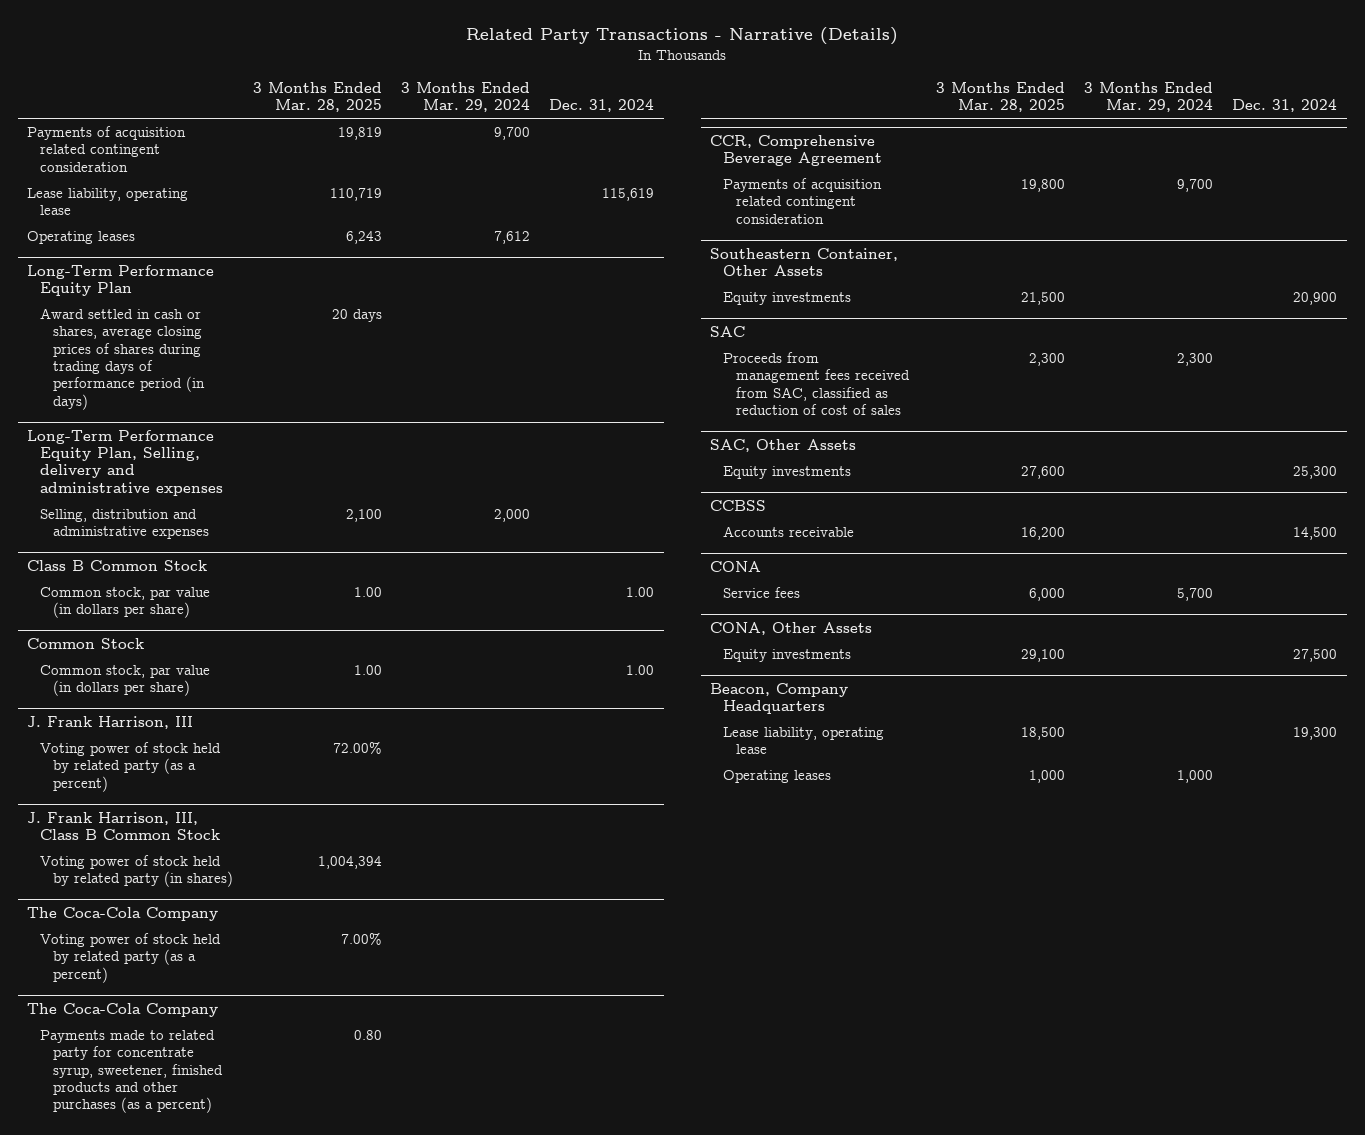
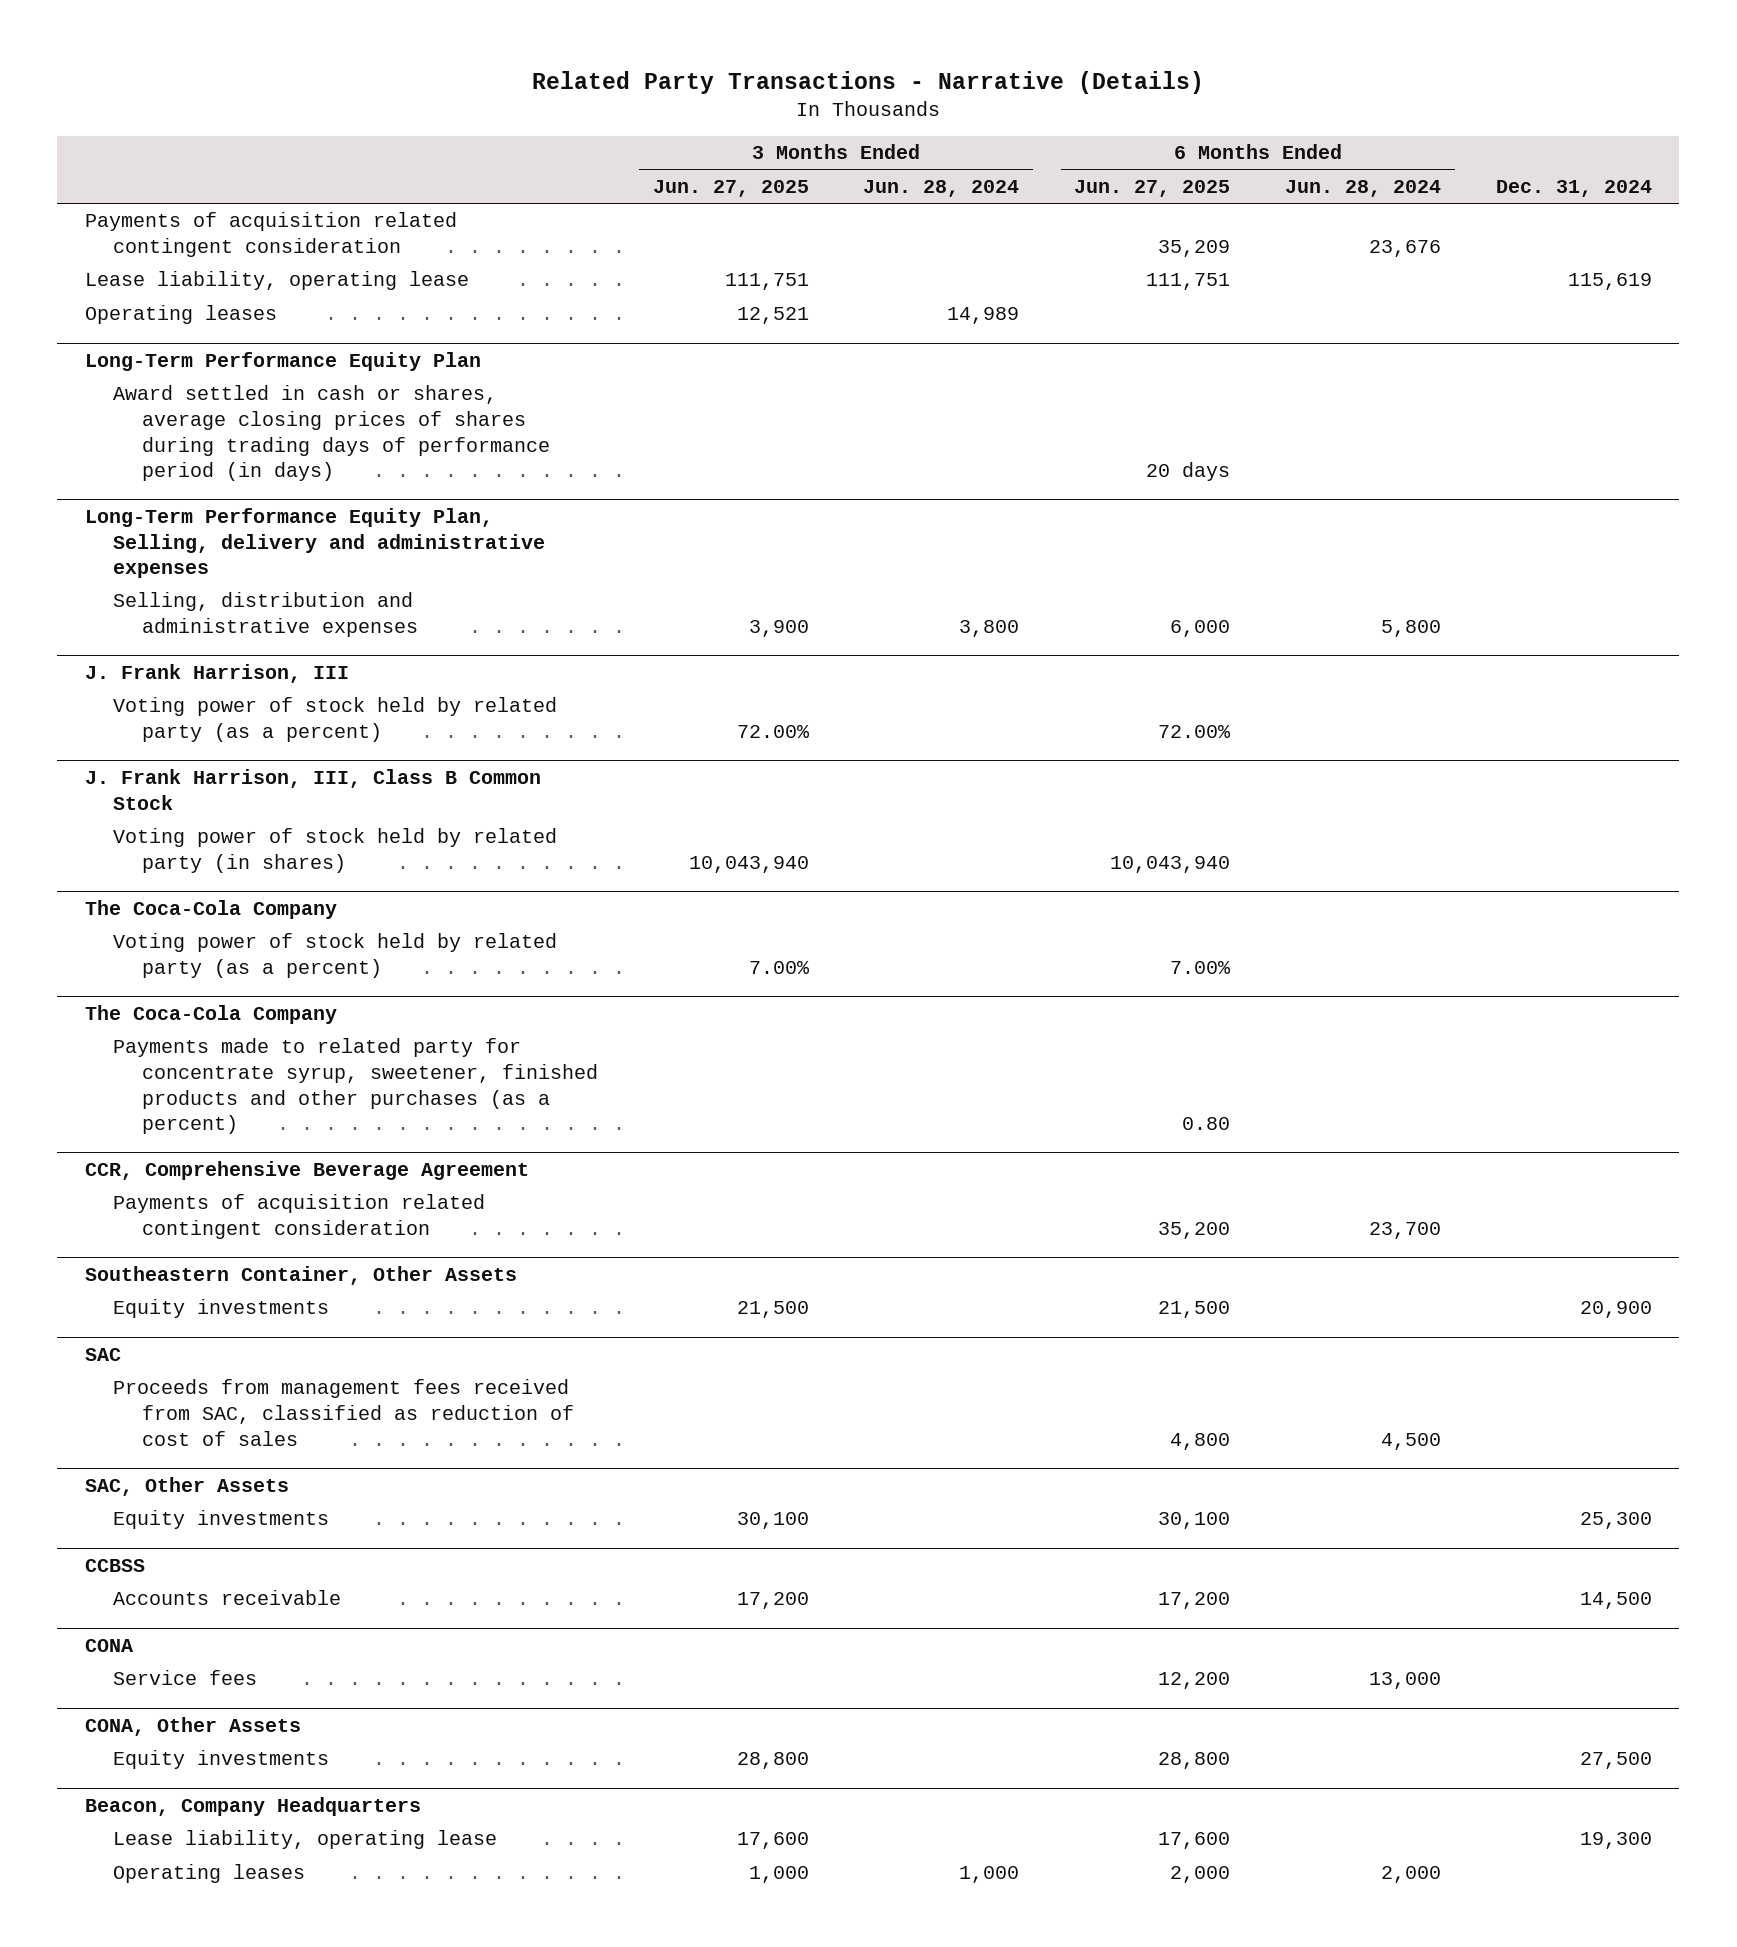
- | 3 Months Ended Mar. 28, 2025 | 3 Months Ended Mar. 29, 2024 | Dec. 31, 2024
+ | 3 Months Ended Jun. 27, 2025 | 3 Months Ended Jun. 28, 2024 | 6 Months Ended Jun. 27, 2025 | 6 Months Ended Jun. 28, 2024 | Dec. 31, 2024
- Class B Common Stock
- Common stock, par value (in dollars per share) | 1.00 | | 1.00
- Common Stock
- Common stock, par value (in dollars per share) | 1.00 | | 1.00

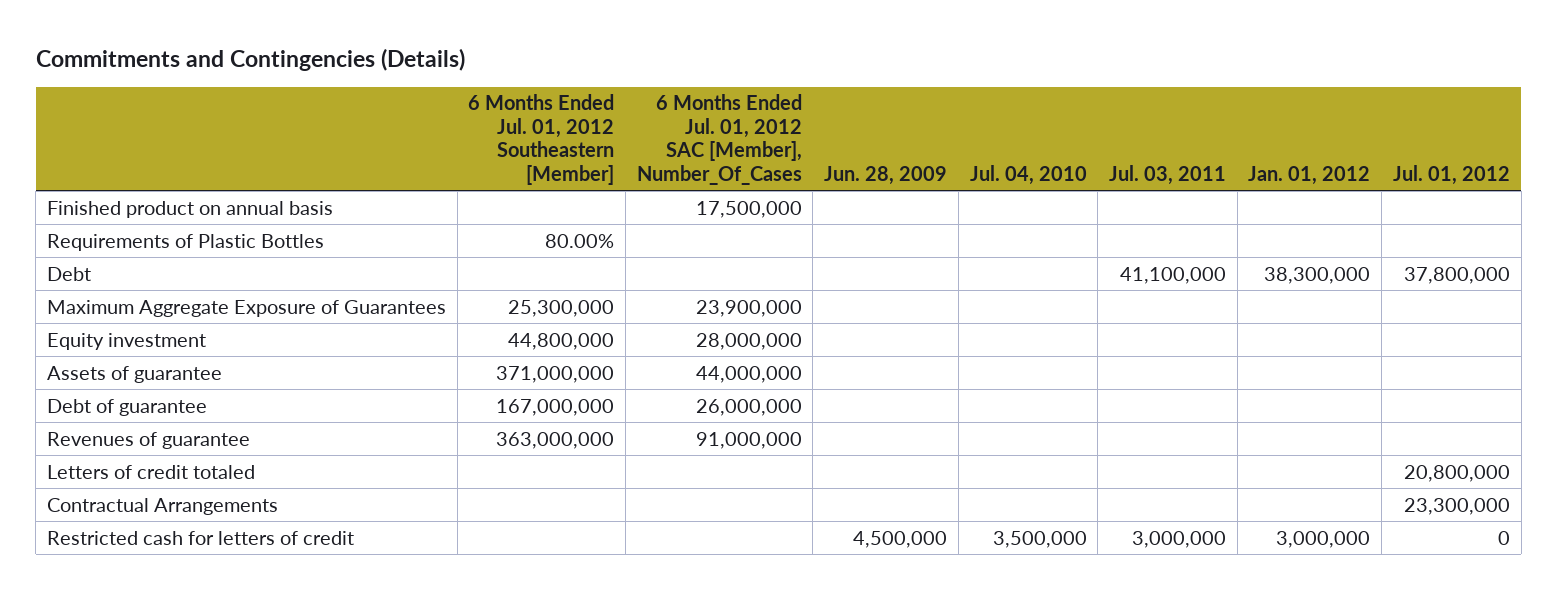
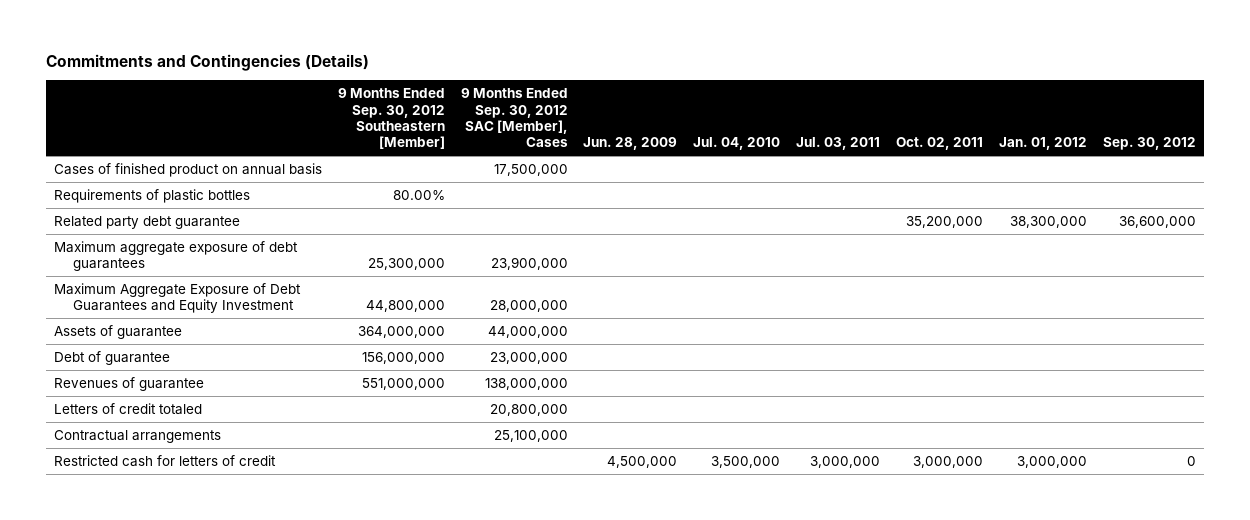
- | 6 Months Ended Jul. 01, 2012 Southeastern [Member] | 6 Months Ended Jul. 01, 2012 SAC [Member], Number_Of_Cases | Jun. 28, 2009 | Jul. 04, 2010 | Jul. 03, 2011 | Jan. 01, 2012 | Jul. 01, 2012
+ | 9 Months Ended Sep. 30, 2012 Southeastern [Member] | 9 Months Ended Sep. 30, 2012 SAC [Member], Cases | Jun. 28, 2009 | Jul. 04, 2010 | Jul. 03, 2011 | Oct. 02, 2011 | Jan. 01, 2012 | Sep. 30, 2012
- Finished product on annual basis | | 17,500,000 | | | | |
- Requirements of Plastic Bottles | 80.00% | | | | | |
- Debt | | | | | 41,100,000 | 38,300,000 | 37,800,000
- Maximum Aggregate Exposure of Guarantees | 25,300,000 | 23,900,000 | | | | |
- Equity investment | 44,800,000 | 28,000,000 | | | | |
+ Cases of finished product on annual basis | | 17,500,000 | | | | | |
+ Requirements of plastic bottles | 80.00% | | | | | | |
+ Related party debt guarantee | | | | | | 35,200,000 | 38,300,000 | 36,600,000
+ Maximum aggregate exposure of debt guarantees | 25,300,000 | 23,900,000 | | | | | |
+ Maximum Aggregate Exposure of Debt Guarantees and Equity Investment | 44,800,000 | 28,000,000 | | | | | |
- Contractual Arrangements | | | | | | | 23,300,000
+ Contractual arrangements | | 25,100,000 | | | | | |

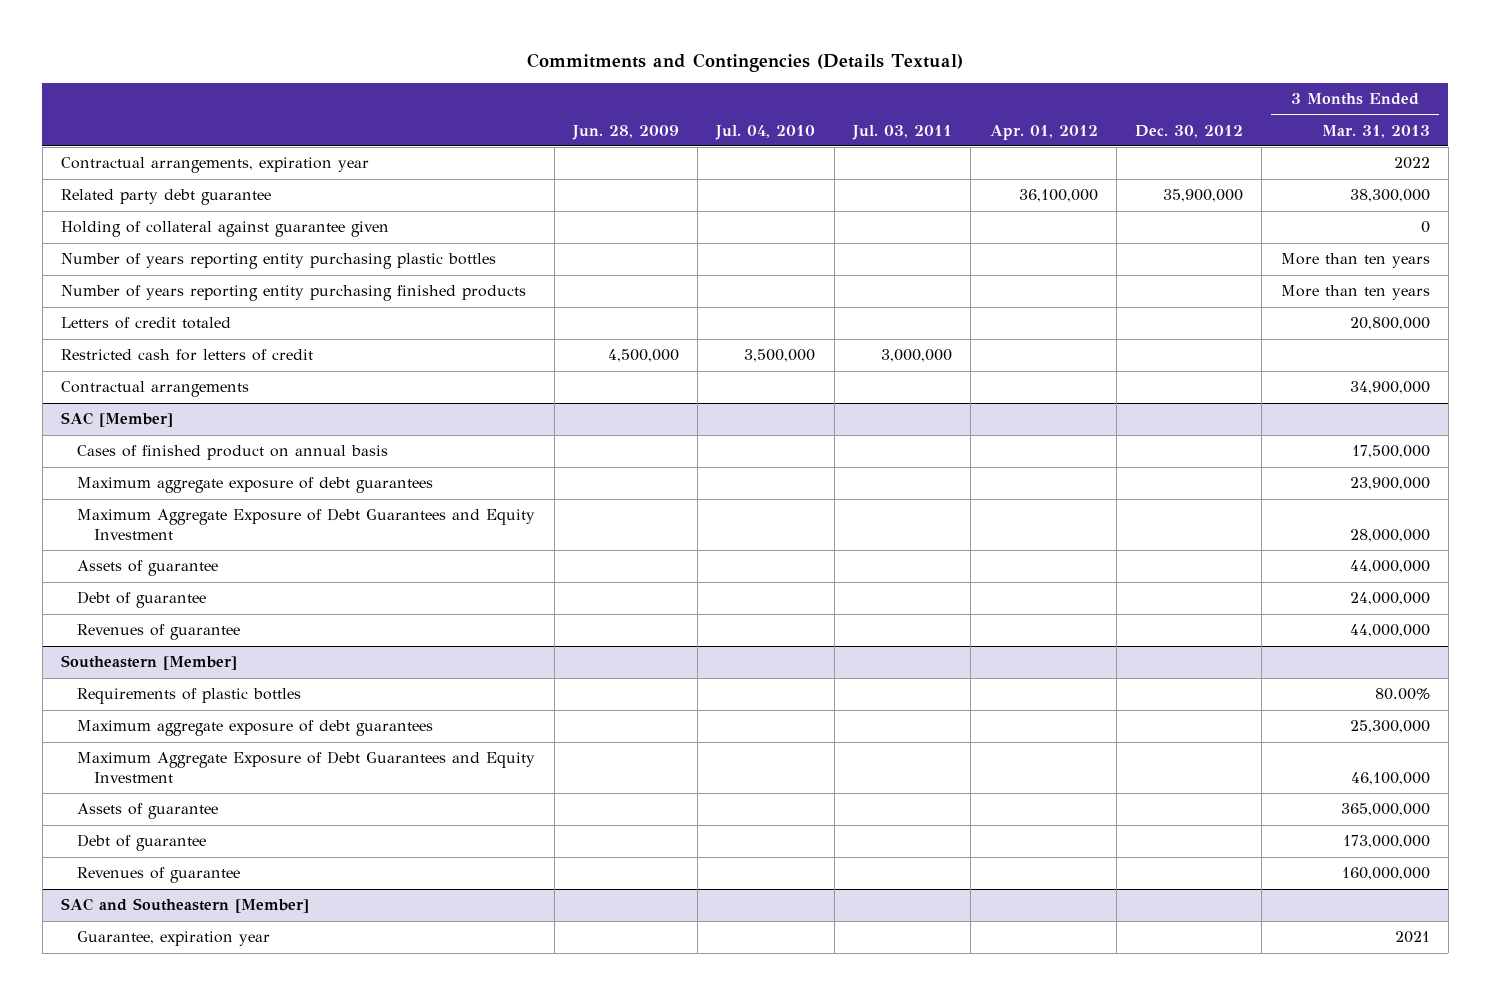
- Commitments and Contingencies (Details)
+ Commitments and Contingencies (Details Textual)
- | 9 Months Ended Sep. 30, 2012 Southeastern [Member] | 9 Months Ended Sep. 30, 2012 SAC [Member], Cases | Jun. 28, 2009 | Jul. 04, 2010 | Jul. 03, 2011 | Oct. 02, 2011 | Jan. 01, 2012 | Sep. 30, 2012
+ | Jun. 28, 2009 | Jul. 04, 2010 | Jul. 03, 2011 | Apr. 01, 2012 | Dec. 30, 2012 | 3 Months Ended Mar. 31, 2013
- Cases of finished product on annual basis | | 17,500,000 | | | | | |
- Requirements of plastic bottles | 80.00% | | | | | | |
+ Contractual arrangements, expiration year | | | | | | 2022
- Maximum aggregate exposure of debt guarantees | 25,300,000 | 23,900,000 | | | | | |
- Maximum Aggregate Exposure of Debt Guarantees and Equity Investment | 44,800,000 | 28,000,000 | | | | | |
- Assets of guarantee | 364,000,000 | 44,000,000 | | | | | |
- Debt of guarantee | 156,000,000 | 23,000,000 | | | | | |
- Revenues of guarantee | 551,000,000 | 138,000,000 | | | | | |
+ Holding of collateral against guarantee given | | | | | | 0
+ Number of years reporting entity purchasing plastic bottles | | | | | | More than ten years
+ Number of years reporting entity purchasing finished products | | | | | | More than ten years
moved down: Contractual arrangements | | | | | | 34,900,000
+ SAC [Member]
+ Cases of finished product on annual basis | | | | | | 17,500,000
+ Maximum aggregate exposure of debt guarantees | | | | | | 23,900,000
+ Maximum Aggregate Exposure of Debt Guarantees and Equity Investment | | | | | | 28,000,000
+ Assets of guarantee | | | | | | 44,000,000
+ Debt of guarantee | | | | | | 24,000,000
+ Revenues of guarantee | | | | | | 44,000,000
+ Southeastern [Member]
+ Requirements of plastic bottles | | | | | | 80.00%
+ Maximum aggregate exposure of debt guarantees | | | | | | 25,300,000
+ Maximum Aggregate Exposure of Debt Guarantees and Equity Investment | | | | | | 46,100,000
+ Assets of guarantee | | | | | | 365,000,000
+ Debt of guarantee | | | | | | 173,000,000
+ Revenues of guarantee | | | | | | 160,000,000
+ SAC and Southeastern [Member]
+ Guarantee, expiration year | | | | | | 2021

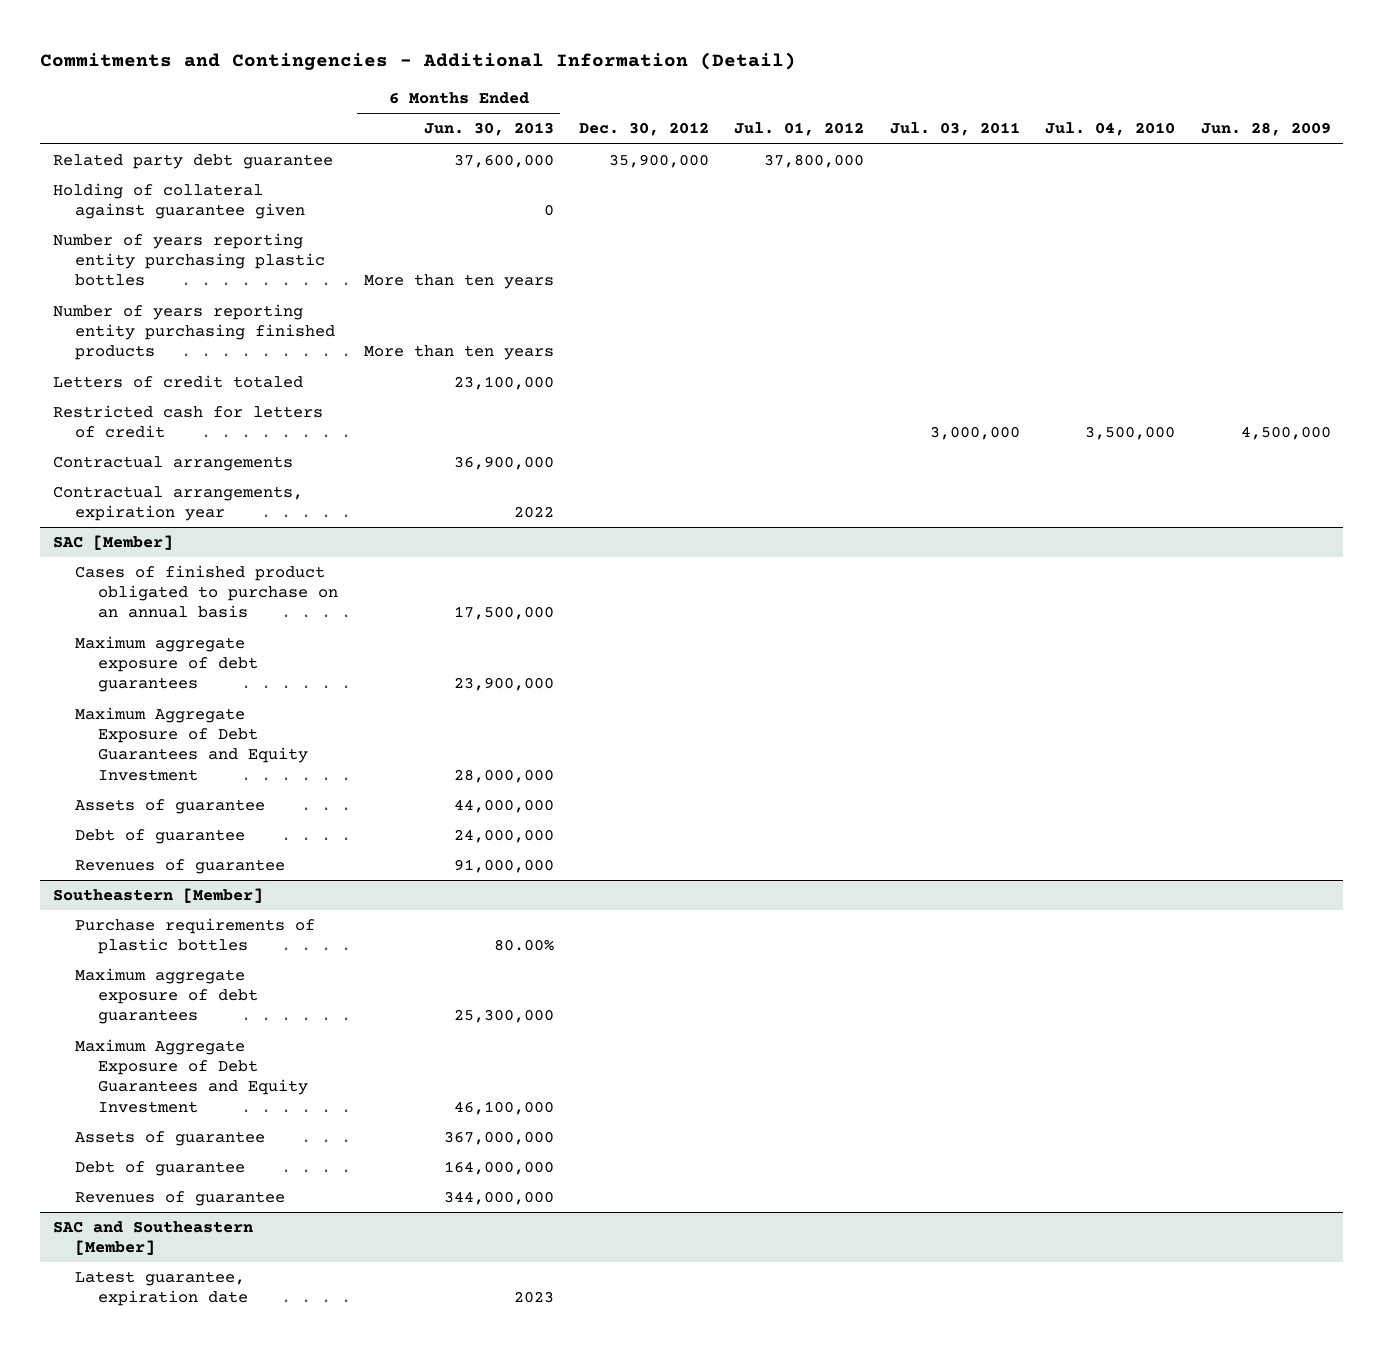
- Commitments and Contingencies (Details Textual)
+ Commitments and Contingencies - Additional Information (Detail)
- | Jun. 28, 2009 | Jul. 04, 2010 | Jul. 03, 2011 | Apr. 01, 2012 | Dec. 30, 2012 | 3 Months Ended Mar. 31, 2013
+ | 6 Months Ended Jun. 30, 2013 | Dec. 30, 2012 | Jul. 01, 2012 | Jul. 03, 2011 | Jul. 04, 2010 | Jun. 28, 2009
moved down: Contractual arrangements, expiration year | 2022 | | | | |
@ SAC [Member]
- Cases of finished product on annual basis | | | | | | 17,500,000
+ Cases of finished product obligated to purchase on an annual basis | 17,500,000 | | | | |
@ Southeastern [Member]
- Requirements of plastic bottles | | | | | | 80.00%
+ Purchase requirements of plastic bottles | 80.00% | | | | |
@ SAC and Southeastern [Member]
- Guarantee, expiration year | | | | | | 2021
+ Latest guarantee, expiration date | 2023 | | | | |

